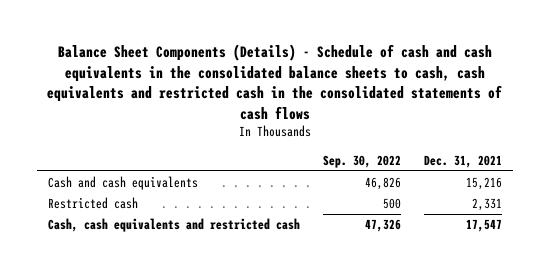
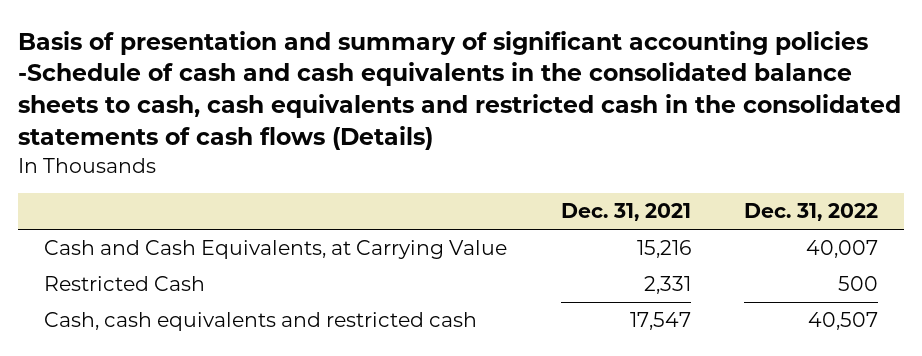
- Balance Sheet Components (Details) - Schedule of cash and cash equivalents in the consolidated balance sheets to cash, cash equivalents and restricted cash in the consolidated statements of cash flows
+ Basis of presentation and summary of significant accounting policies -Schedule of cash and cash equivalents in the consolidated balance sheets to cash, cash equivalents and restricted cash in the consolidated statements of cash flows (Details)
- | Sep. 30, 2022 | Dec. 31, 2021
+ | Dec. 31, 2021 | Dec. 31, 2022
- Cash and cash equivalents | 46,826 | 15,216
- Restricted cash | 500 | 2,331
+ Cash and Cash Equivalents, at Carrying Value | 15,216 | 40,007
+ Restricted Cash | 2,331 | 500

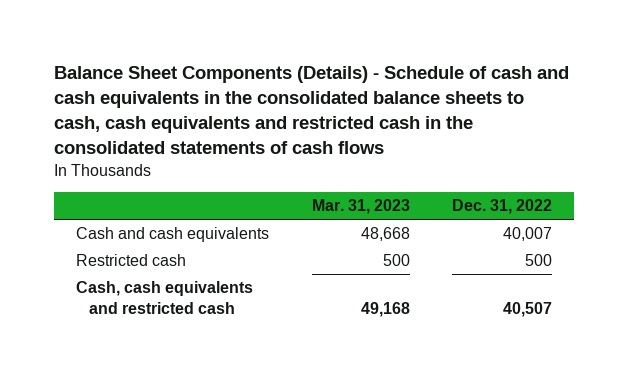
- Basis of presentation and summary of significant accounting policies -Schedule of cash and cash equivalents in the consolidated balance sheets to cash, cash equivalents and restricted cash in the consolidated statements of cash flows (Details)
+ Balance Sheet Components (Details) - Schedule of cash and cash equivalents in the consolidated balance sheets to cash, cash equivalents and restricted cash in the consolidated statements of cash flows
- | Dec. 31, 2021 | Dec. 31, 2022
+ | Mar. 31, 2023 | Dec. 31, 2022
- Cash and Cash Equivalents, at Carrying Value | 15,216 | 40,007
- Restricted Cash | 2,331 | 500
+ Cash and cash equivalents | 48,668 | 40,007
+ Restricted cash | 500 | 500

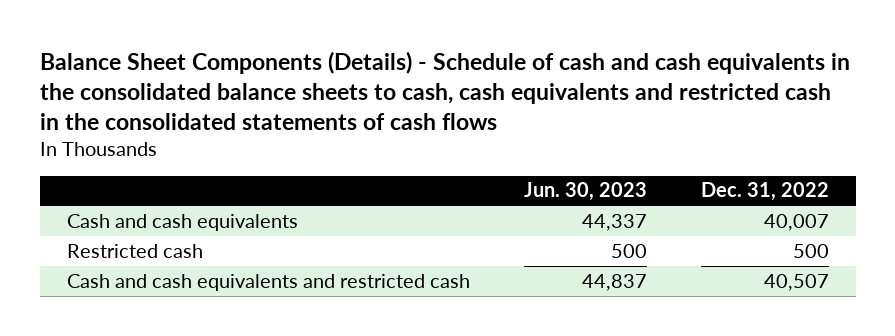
- | Mar. 31, 2023 | Dec. 31, 2022
+ | Jun. 30, 2023 | Dec. 31, 2022
- Cash, cash equivalents and restricted cash | 49,168 | 40,507
+ Cash and cash equivalents and restricted cash | 44,837 | 40,507

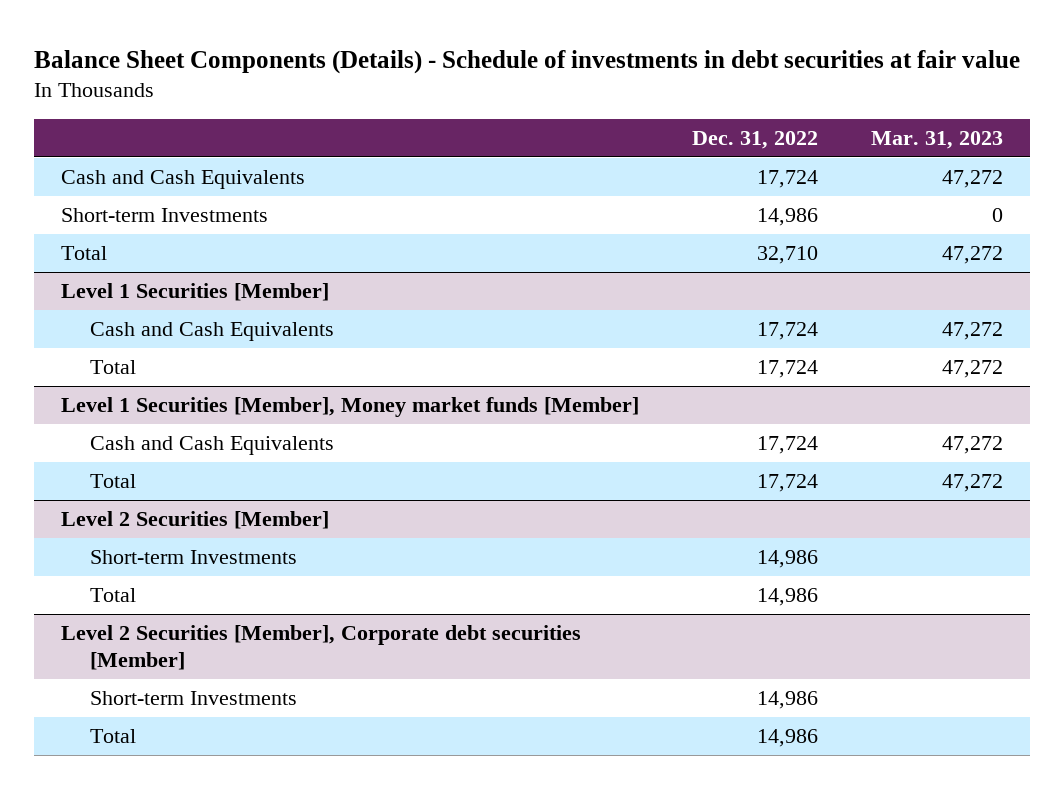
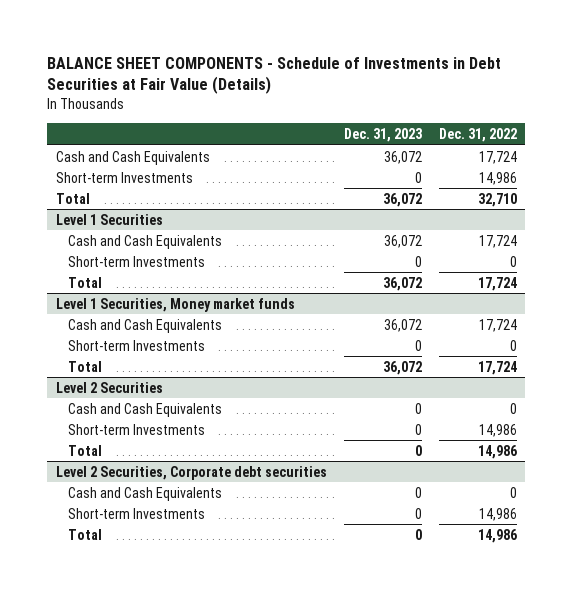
- Balance Sheet Components (Details) - Schedule of investments in debt securities at fair value
+ BALANCE SHEET COMPONENTS - Schedule of Investments in Debt Securities at Fair Value (Details)
- | Dec. 31, 2022 | Mar. 31, 2023
+ | Dec. 31, 2023 | Dec. 31, 2022
- Level 1 Securities [Member]
+ Level 1 Securities
+ Short-term Investments | 0 | 0
- Level 1 Securities [Member], Money market funds [Member]
+ Level 1 Securities, Money market funds
+ Short-term Investments | 0 | 0
- Level 2 Securities [Member]
+ Level 2 Securities
+ Cash and Cash Equivalents | 0 | 0
- Level 2 Securities [Member], Corporate debt securities [Member]
+ Level 2 Securities, Corporate debt securities
+ Cash and Cash Equivalents | 0 | 0

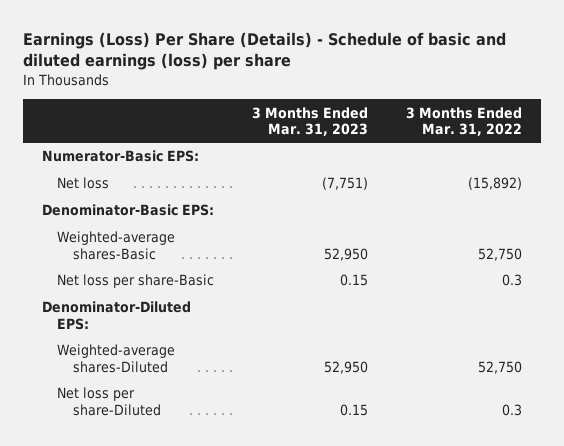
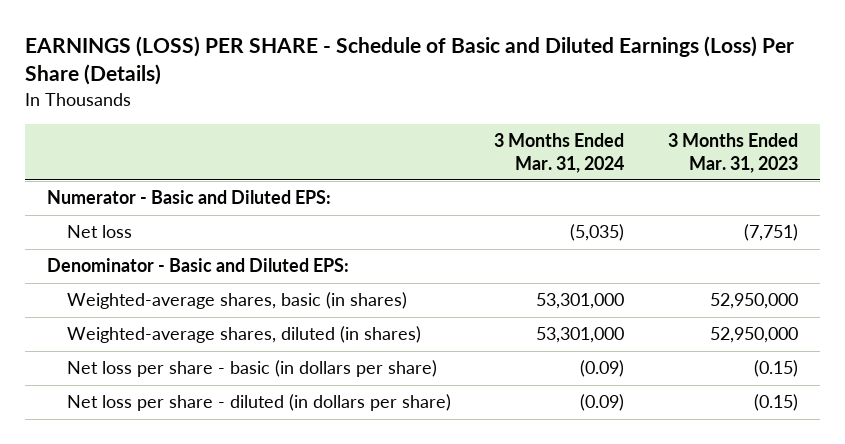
- Earnings (Loss) Per Share (Details) - Schedule of basic and diluted earnings (loss) per share
+ EARNINGS (LOSS) PER SHARE - Schedule of Basic and Diluted Earnings (Loss) Per Share (Details)
- | 3 Months Ended Mar. 31, 2023 | 3 Months Ended Mar. 31, 2022
+ | 3 Months Ended Mar. 31, 2024 | 3 Months Ended Mar. 31, 2023
- Numerator-Basic EPS:
+ Numerator - Basic and Diluted EPS:
- Denominator-Basic EPS:
- Weighted-average shares-Basic | 52,950 | 52,750
- Net loss per share-Basic | 0.15 | 0.3
- Denominator-Diluted EPS:
- Weighted-average shares-Diluted | 52,950 | 52,750
- Net loss per share-Diluted | 0.15 | 0.3
+ Denominator - Basic and Diluted EPS:
+ Weighted-average shares, basic (in shares) | 53,301,000 | 52,950,000
+ Weighted-average shares, diluted (in shares) | 53,301,000 | 52,950,000
+ Net loss per share - basic (in dollars per share) | (0.09) | (0.15)
+ Net loss per share - diluted (in dollars per share) | (0.09) | (0.15)

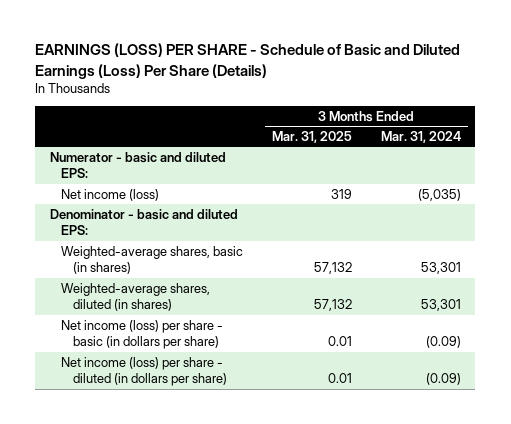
- | 3 Months Ended Mar. 31, 2024 | 3 Months Ended Mar. 31, 2023
+ | 3 Months Ended Mar. 31, 2025 | 3 Months Ended Mar. 31, 2024
- Numerator - Basic and Diluted EPS:
- Net loss | (5,035) | (7,751)
- Denominator - Basic and Diluted EPS:
- Weighted-average shares, basic (in shares) | 53,301,000 | 52,950,000
- Weighted-average shares, diluted (in shares) | 53,301,000 | 52,950,000
- Net loss per share - basic (in dollars per share) | (0.09) | (0.15)
- Net loss per share - diluted (in dollars per share) | (0.09) | (0.15)
+ Numerator - basic and diluted EPS:
+ Net income (loss) | 319 | (5,035)
+ Denominator - basic and diluted EPS:
+ Weighted-average shares, basic (in shares) | 57,132 | 53,301
+ Weighted-average shares, diluted (in shares) | 57,132 | 53,301
+ Net income (loss) per share - basic (in dollars per share) | 0.01 | (0.09)
+ Net income (loss) per share - diluted (in dollars per share) | 0.01 | (0.09)

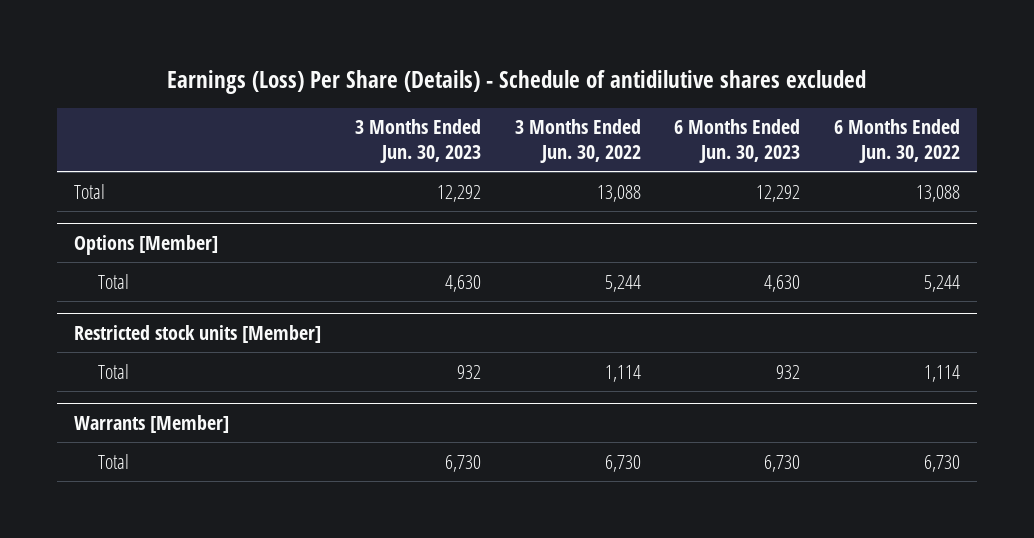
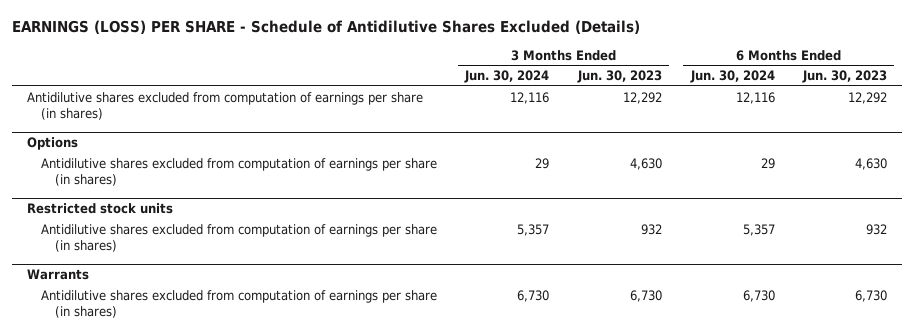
- Earnings (Loss) Per Share (Details) - Schedule of antidilutive shares excluded
+ EARNINGS (LOSS) PER SHARE - Schedule of Antidilutive Shares Excluded (Details)
- | 3 Months Ended Jun. 30, 2023 | 3 Months Ended Jun. 30, 2022 | 6 Months Ended Jun. 30, 2023 | 6 Months Ended Jun. 30, 2022
+ | 3 Months Ended Jun. 30, 2024 | 3 Months Ended Jun. 30, 2023 | 6 Months Ended Jun. 30, 2024 | 6 Months Ended Jun. 30, 2023
- Total | 12,292 | 13,088 | 12,292 | 13,088
- Options [Member]
- Total | 4,630 | 5,244 | 4,630 | 5,244
- Restricted stock units [Member]
- Total | 932 | 1,114 | 932 | 1,114
- Warrants [Member]
- Total | 6,730 | 6,730 | 6,730 | 6,730
+ Antidilutive shares excluded from computation of earnings per share (in shares) | 12,116 | 12,292 | 12,116 | 12,292
+ Options
+ Antidilutive shares excluded from computation of earnings per share (in shares) | 29 | 4,630 | 29 | 4,630
+ Restricted stock units
+ Antidilutive shares excluded from computation of earnings per share (in shares) | 5,357 | 932 | 5,357 | 932
+ Warrants
+ Antidilutive shares excluded from computation of earnings per share (in shares) | 6,730 | 6,730 | 6,730 | 6,730

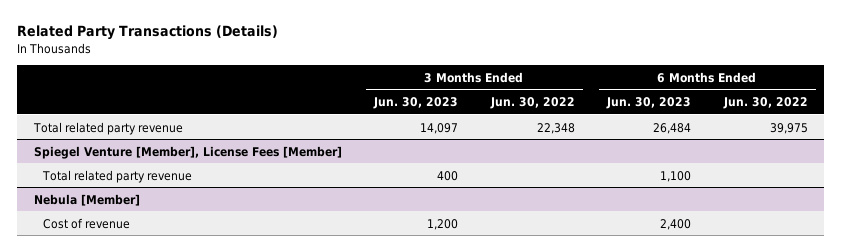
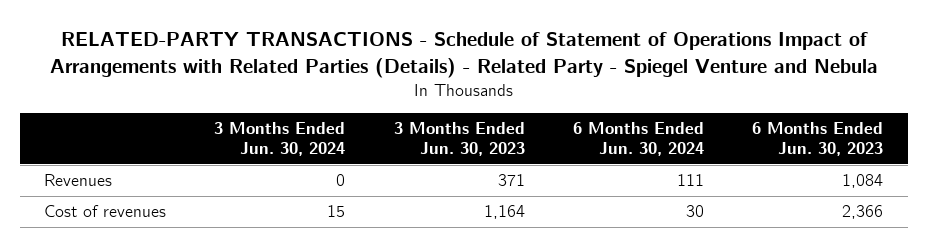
- Related Party Transactions (Details)
+ RELATED-PARTY TRANSACTIONS - Schedule of Statement of Operations Impact of Arrangements with Related Parties (Details) - Related Party - Spiegel Venture and Nebula
- | 3 Months Ended Jun. 30, 2023 | 3 Months Ended Jun. 30, 2022 | 6 Months Ended Jun. 30, 2023 | 6 Months Ended Jun. 30, 2022
+ | 3 Months Ended Jun. 30, 2024 | 3 Months Ended Jun. 30, 2023 | 6 Months Ended Jun. 30, 2024 | 6 Months Ended Jun. 30, 2023
- Total related party revenue | 14,097 | 22,348 | 26,484 | 39,975
- Spiegel Venture [Member], License Fees [Member]
- Total related party revenue | 400 | | 1,100 |
- Nebula [Member]
- Cost of revenue | 1,200 | | 2,400 |
+ Revenues | 0 | 371 | 111 | 1,084
+ Cost of revenues | 15 | 1,164 | 30 | 2,366

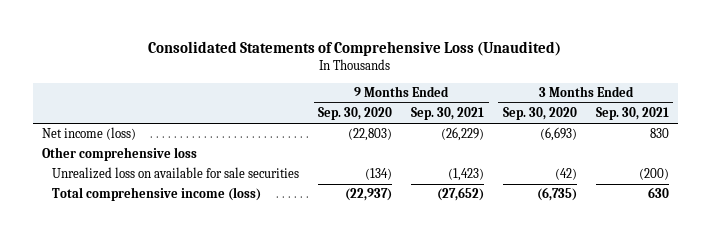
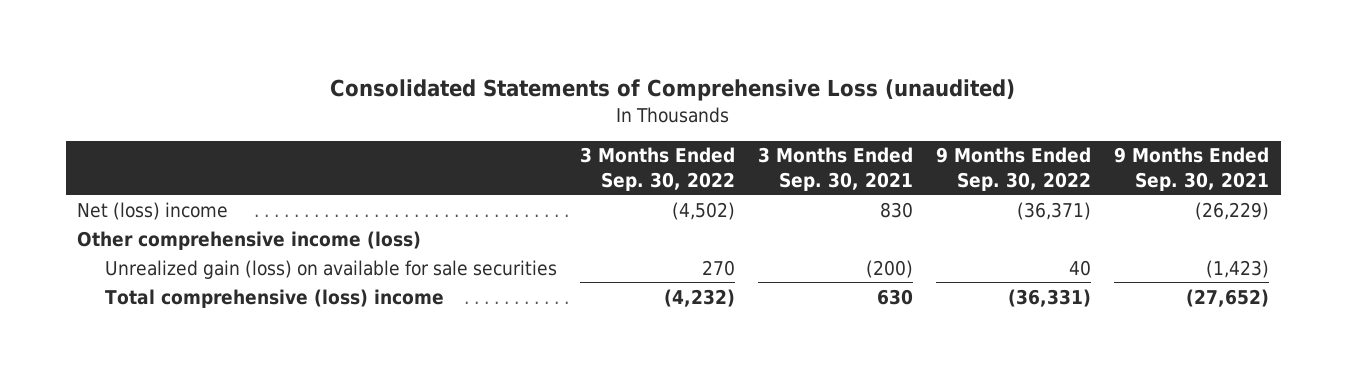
- Consolidated Statements of Comprehensive Loss (Unaudited)
+ Consolidated Statements of Comprehensive Loss (unaudited)
- | 9 Months Ended Sep. 30, 2020 | 9 Months Ended Sep. 30, 2021 | 3 Months Ended Sep. 30, 2020 | 3 Months Ended Sep. 30, 2021
+ | 3 Months Ended Sep. 30, 2022 | 3 Months Ended Sep. 30, 2021 | 9 Months Ended Sep. 30, 2022 | 9 Months Ended Sep. 30, 2021
- Net income (loss) | (22,803) | (26,229) | (6,693) | 830
- Other comprehensive loss
- Unrealized loss on available for sale securities | (134) | (1,423) | (42) | (200)
- Total comprehensive income (loss) | (22,937) | (27,652) | (6,735) | 630
+ Net (loss) income | (4,502) | 830 | (36,371) | (26,229)
+ Other comprehensive income (loss)
+ Unrealized gain (loss) on available for sale securities | 270 | (200) | 40 | (1,423)
+ Total comprehensive (loss) income | (4,232) | 630 | (36,331) | (27,652)

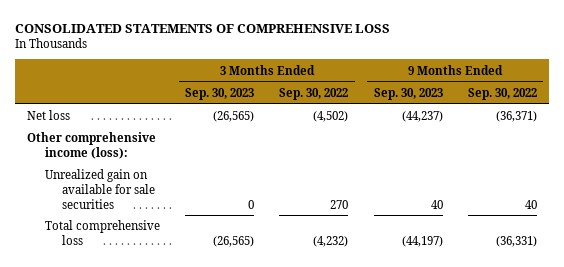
- Consolidated Statements of Comprehensive Loss (unaudited)
+ CONSOLIDATED STATEMENTS OF COMPREHENSIVE LOSS
- | 3 Months Ended Sep. 30, 2022 | 3 Months Ended Sep. 30, 2021 | 9 Months Ended Sep. 30, 2022 | 9 Months Ended Sep. 30, 2021
+ | 3 Months Ended Sep. 30, 2023 | 3 Months Ended Sep. 30, 2022 | 9 Months Ended Sep. 30, 2023 | 9 Months Ended Sep. 30, 2022
- Net (loss) income | (4,502) | 830 | (36,371) | (26,229)
- Other comprehensive income (loss)
- Unrealized gain (loss) on available for sale securities | 270 | (200) | 40 | (1,423)
- Total comprehensive (loss) income | (4,232) | 630 | (36,331) | (27,652)
+ Net loss | (26,565) | (4,502) | (44,237) | (36,371)
+ Other comprehensive income (loss):
+ Unrealized gain on available for sale securities | 0 | 270 | 40 | 40
+ Total comprehensive loss | (26,565) | (4,232) | (44,197) | (36,331)

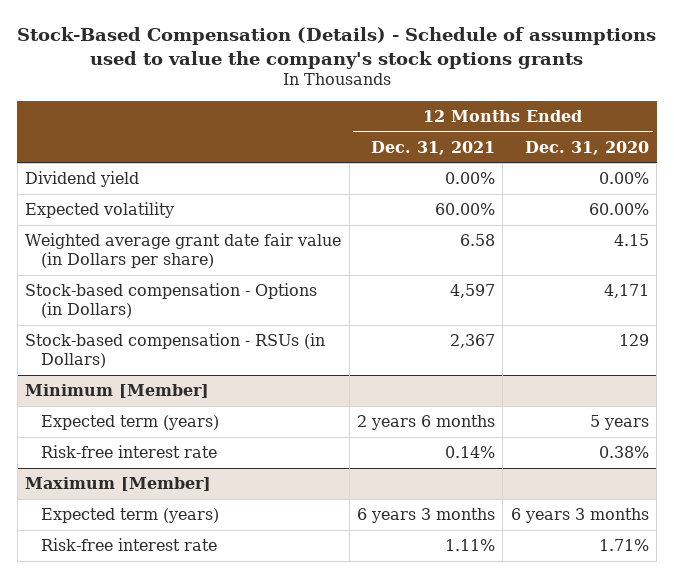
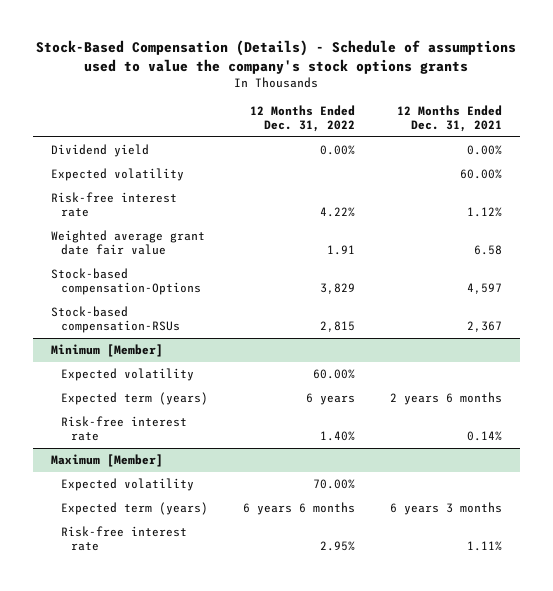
- | 12 Months Ended Dec. 31, 2021 | 12 Months Ended Dec. 31, 2020
+ | 12 Months Ended Dec. 31, 2022 | 12 Months Ended Dec. 31, 2021
- Weighted average grant date fair value (in Dollars per share) | 6.58 | 4.15
- Stock-based compensation - Options (in Dollars) | 4,597 | 4,171
- Stock-based compensation - RSUs (in Dollars) | 2,367 | 129
+ Risk-free interest rate | 4.22% | 1.12%
+ Weighted average grant date fair value | 1.91 | 6.58
+ Stock-based compensation-Options | 3,829 | 4,597
+ Stock-based compensation-RSUs | 2,815 | 2,367
@ Minimum [Member]
+ Expected volatility | 60.00% |
@ Maximum [Member]
+ Expected volatility | 70.00% |

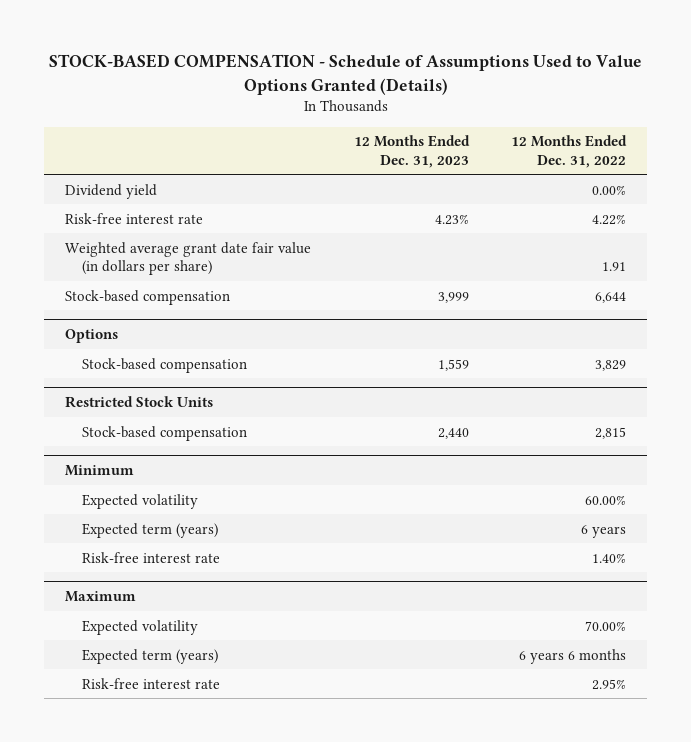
- Stock-Based Compensation (Details) - Schedule of assumptions used to value the company's stock options grants
+ STOCK-BASED COMPENSATION - Schedule of Assumptions Used to Value Options Granted (Details)
- | 12 Months Ended Dec. 31, 2022 | 12 Months Ended Dec. 31, 2021
+ | 12 Months Ended Dec. 31, 2023 | 12 Months Ended Dec. 31, 2022
- Expected volatility | | 60.00%
- Weighted average grant date fair value | 1.91 | 6.58
- Stock-based compensation-Options | 3,829 | 4,597
- Stock-based compensation-RSUs | 2,815 | 2,367
- Minimum [Member]
+ Weighted average grant date fair value (in dollars per share) | | 1.91
+ Stock-based compensation | 3,999 | 6,644
+ Options
+ Stock-based compensation | 1,559 | 3,829
+ Restricted Stock Units
+ Stock-based compensation | 2,440 | 2,815
+ Minimum
- Maximum [Member]
+ Maximum

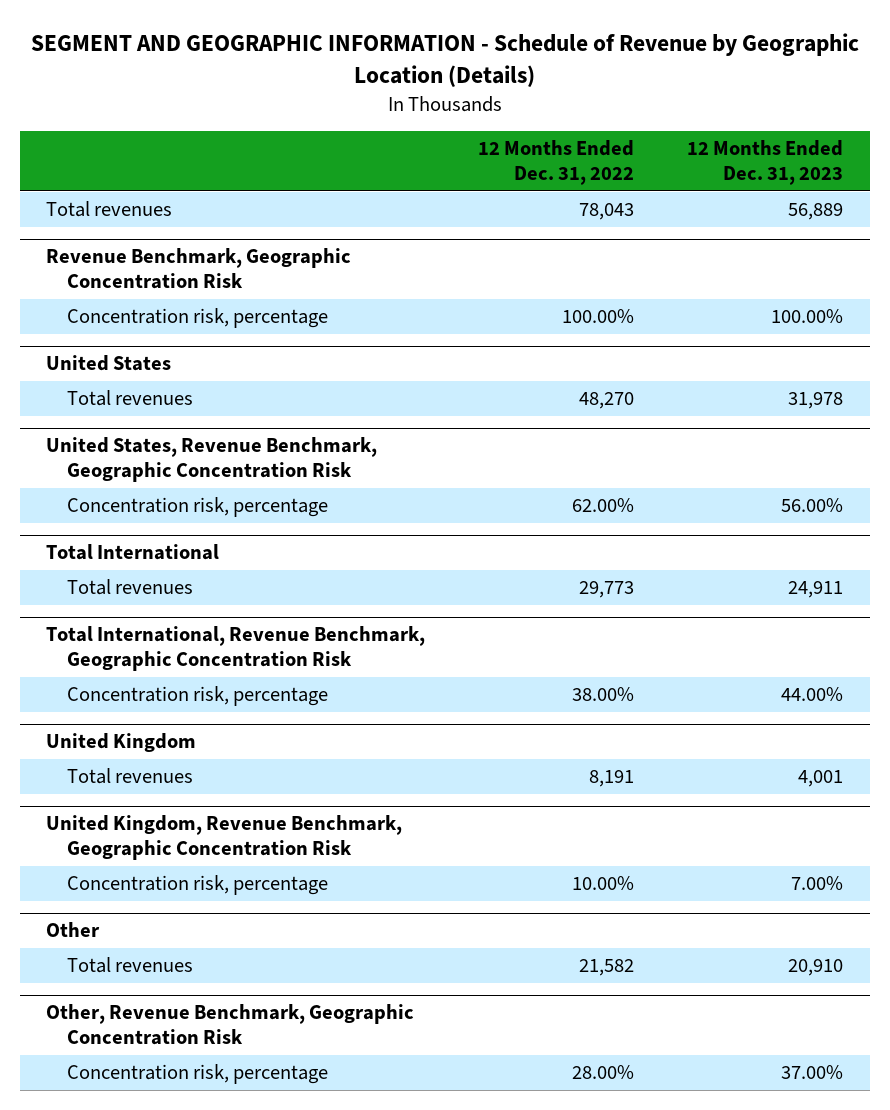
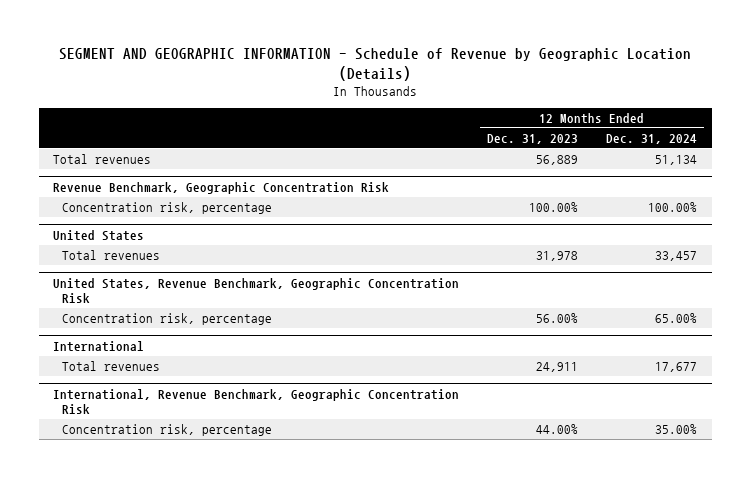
- | 12 Months Ended Dec. 31, 2022 | 12 Months Ended Dec. 31, 2023
+ | 12 Months Ended Dec. 31, 2023 | 12 Months Ended Dec. 31, 2024
- Total International
+ International
- Total International, Revenue Benchmark, Geographic Concentration Risk
+ International, Revenue Benchmark, Geographic Concentration Risk
- United Kingdom
- Total revenues | 8,191 | 4,001
- United Kingdom, Revenue Benchmark, Geographic Concentration Risk
- Concentration risk, percentage | 10.00% | 7.00%
- Other
- Total revenues | 21,582 | 20,910
- Other, Revenue Benchmark, Geographic Concentration Risk
- Concentration risk, percentage | 28.00% | 37.00%

